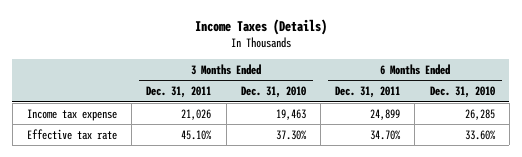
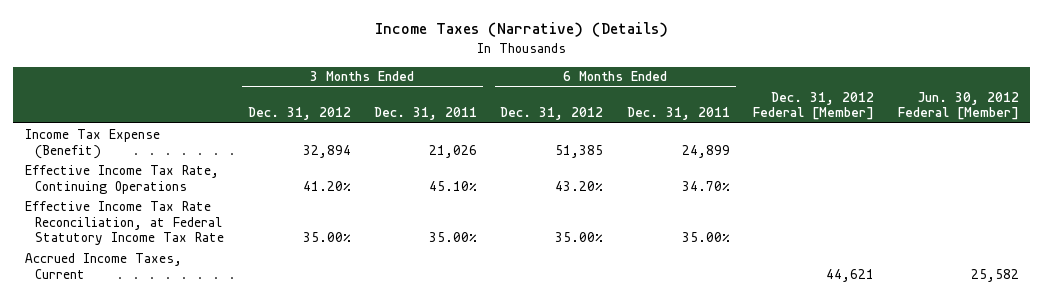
- Income Taxes (Details)
+ Income Taxes (Narrative) (Details)
- | 3 Months Ended Dec. 31, 2011 | 3 Months Ended Dec. 31, 2010 | 6 Months Ended Dec. 31, 2011 | 6 Months Ended Dec. 31, 2010
+ | 3 Months Ended Dec. 31, 2012 | 3 Months Ended Dec. 31, 2011 | 6 Months Ended Dec. 31, 2012 | 6 Months Ended Dec. 31, 2011 | Dec. 31, 2012 Federal [Member] | Jun. 30, 2012 Federal [Member]
- Income tax expense | 21,026 | 19,463 | 24,899 | 26,285
- Effective tax rate | 45.10% | 37.30% | 34.70% | 33.60%
+ Income Tax Expense (Benefit) | 32,894 | 21,026 | 51,385 | 24,899 | |
+ Effective Income Tax Rate, Continuing Operations | 41.20% | 45.10% | 43.20% | 34.70% | |
+ Effective Income Tax Rate Reconciliation, at Federal Statutory Income Tax Rate | 35.00% | 35.00% | 35.00% | 35.00% | |
+ Accrued Income Taxes, Current | | | | | 44,621 | 25,582

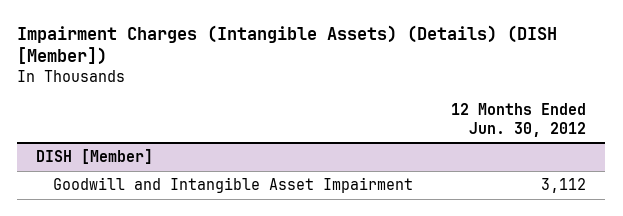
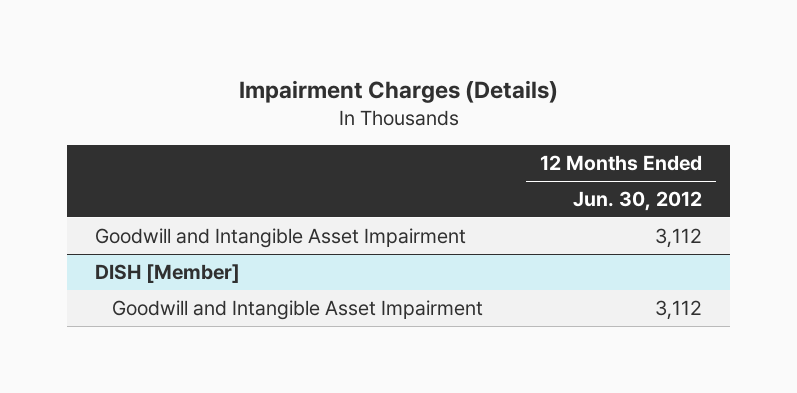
- Impairment Charges (Intangible Assets) (Details) (DISH [Member])
+ Impairment Charges (Details)
+ Goodwill and Intangible Asset Impairment | 3,112

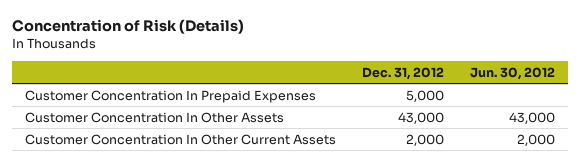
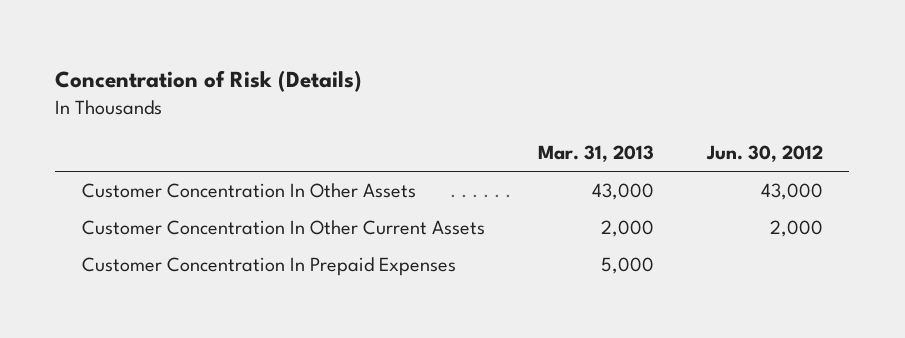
- | Dec. 31, 2012 | Jun. 30, 2012
+ | Mar. 31, 2013 | Jun. 30, 2012
moved down: Customer Concentration In Prepaid Expenses | 5,000 |

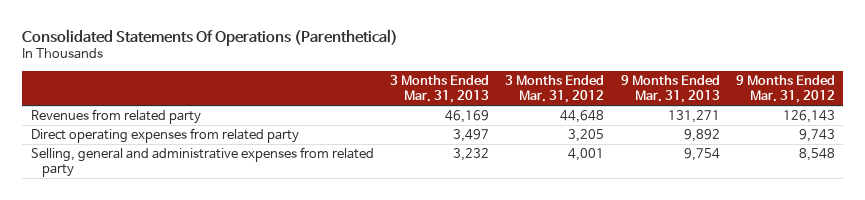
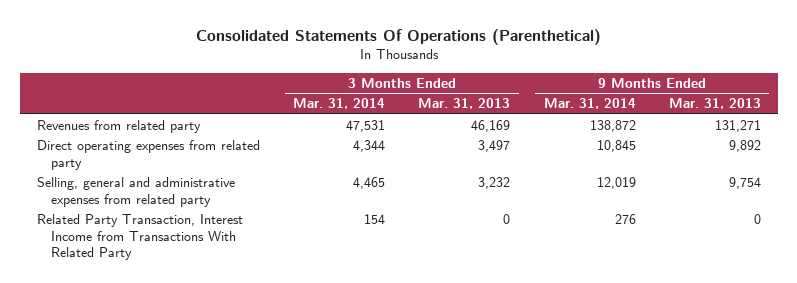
- | 3 Months Ended Mar. 31, 2013 | 3 Months Ended Mar. 31, 2012 | 9 Months Ended Mar. 31, 2013 | 9 Months Ended Mar. 31, 2012
+ | 3 Months Ended Mar. 31, 2014 | 3 Months Ended Mar. 31, 2013 | 9 Months Ended Mar. 31, 2014 | 9 Months Ended Mar. 31, 2013
+ Related Party Transaction, Interest Income from Transactions With Related Party | 154 | 0 | 276 | 0

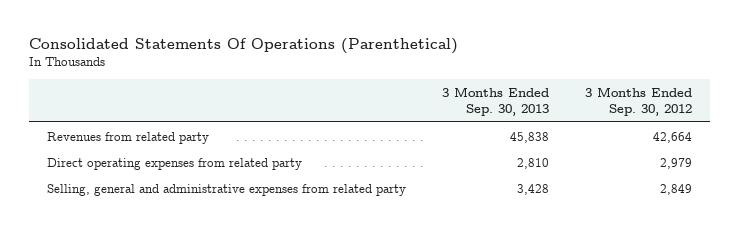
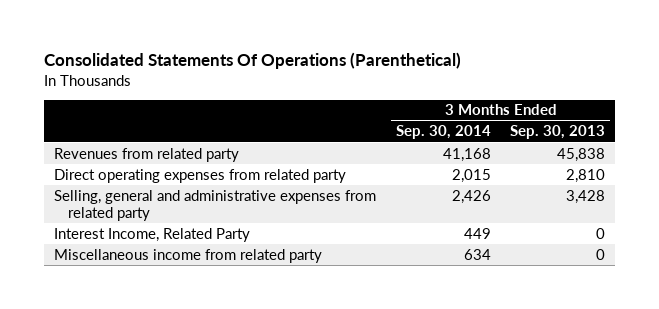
- | 3 Months Ended Sep. 30, 2013 | 3 Months Ended Sep. 30, 2012
+ | 3 Months Ended Sep. 30, 2014 | 3 Months Ended Sep. 30, 2013
+ Interest Income, Related Party | 449 | 0
+ Miscellaneous income from related party | 634 | 0

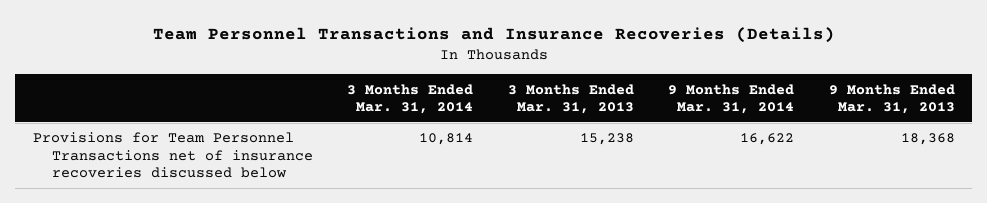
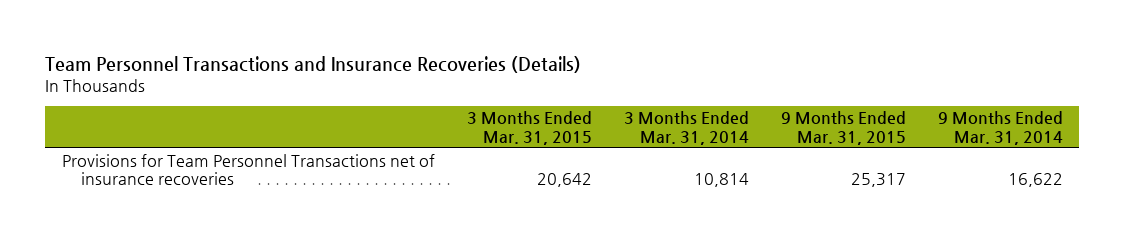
- | 3 Months Ended Mar. 31, 2014 | 3 Months Ended Mar. 31, 2013 | 9 Months Ended Mar. 31, 2014 | 9 Months Ended Mar. 31, 2013
+ | 3 Months Ended Mar. 31, 2015 | 3 Months Ended Mar. 31, 2014 | 9 Months Ended Mar. 31, 2015 | 9 Months Ended Mar. 31, 2014
- Provisions for Team Personnel Transactions net of insurance recoveries discussed below | 10,814 | 15,238 | 16,622 | 18,368
+ Provisions for Team Personnel Transactions net of insurance recoveries | 20,642 | 10,814 | 25,317 | 16,622

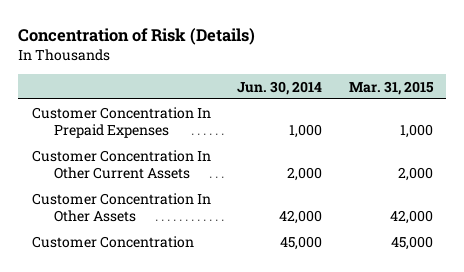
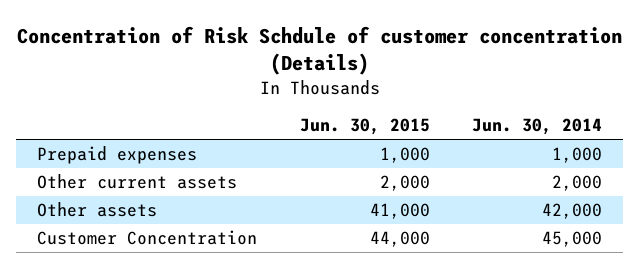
- Concentration of Risk (Details)
+ Concentration of Risk Schdule of customer concentration (Details)
- | Jun. 30, 2014 | Mar. 31, 2015
+ | Jun. 30, 2015 | Jun. 30, 2014
- Customer Concentration In Prepaid Expenses | 1,000 | 1,000
- Customer Concentration In Other Current Assets | 2,000 | 2,000
- Customer Concentration In Other Assets | 42,000 | 42,000
+ Prepaid expenses | 1,000 | 1,000
+ Other current assets | 2,000 | 2,000
+ Other assets | 41,000 | 42,000

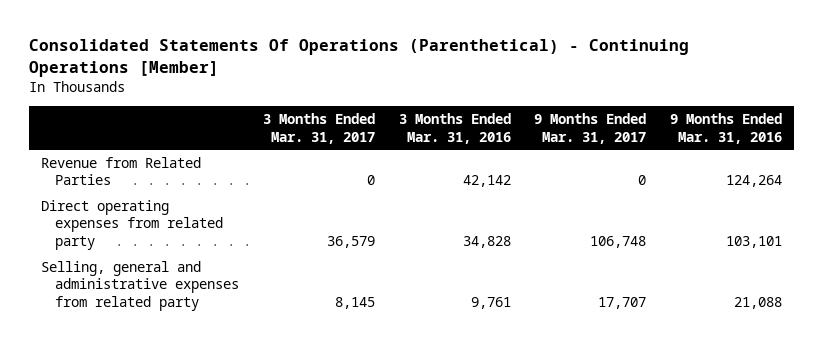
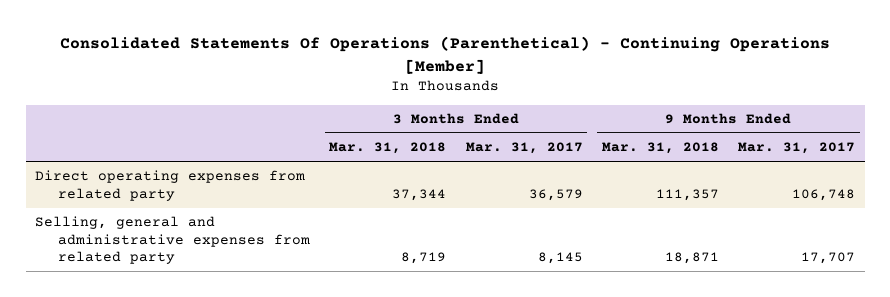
- | 3 Months Ended Mar. 31, 2017 | 3 Months Ended Mar. 31, 2016 | 9 Months Ended Mar. 31, 2017 | 9 Months Ended Mar. 31, 2016
+ | 3 Months Ended Mar. 31, 2018 | 3 Months Ended Mar. 31, 2017 | 9 Months Ended Mar. 31, 2018 | 9 Months Ended Mar. 31, 2017
- Revenue from Related Parties | 0 | 42,142 | 0 | 124,264

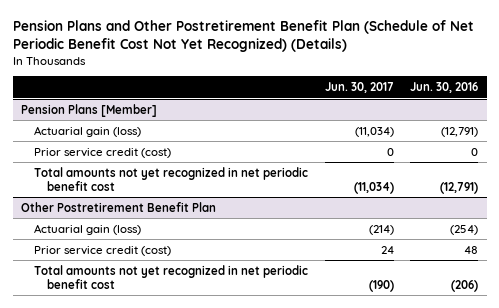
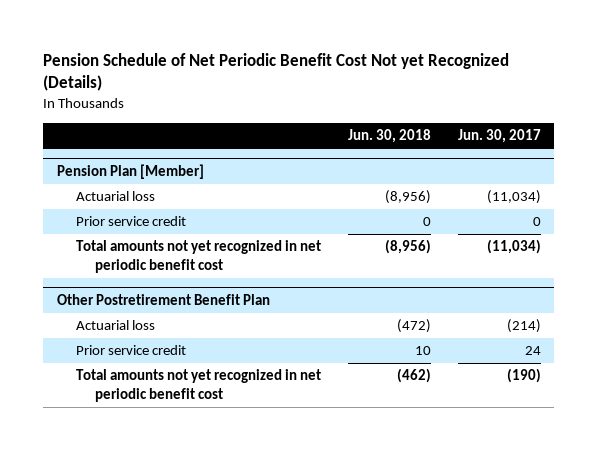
- Pension Plans and Other Postretirement Benefit Plan (Schedule of Net Periodic Benefit Cost Not Yet Recognized) (Details)
+ Pension Schedule of Net Periodic Benefit Cost Not yet Recognized (Details)
- | Jun. 30, 2017 | Jun. 30, 2016
+ | Jun. 30, 2018 | Jun. 30, 2017
- Pension Plans [Member]
- Actuarial gain (loss) | (11,034) | (12,791)
- Prior service credit (cost) | 0 | 0
+ Pension Plan [Member]
+ Actuarial loss | (8,956) | (11,034)
+ Prior service credit | 0 | 0
@ Other Postretirement Benefit Plan
- Actuarial gain (loss) | (214) | (254)
- Prior service credit (cost) | 24 | 48
+ Actuarial loss | (472) | (214)
+ Prior service credit | 10 | 24

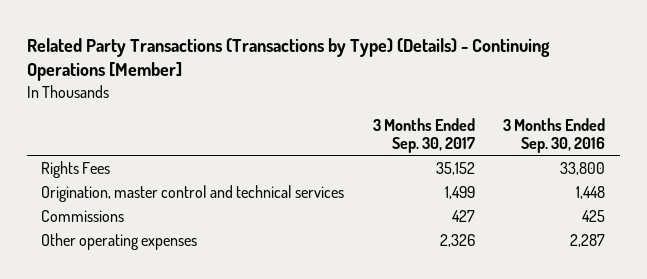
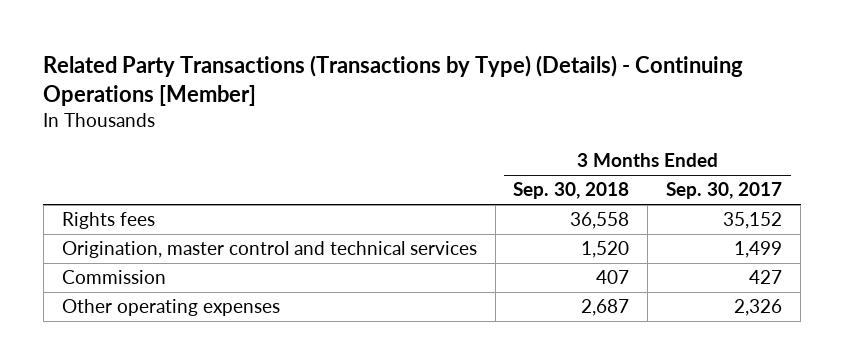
- | 3 Months Ended Sep. 30, 2017 | 3 Months Ended Sep. 30, 2016
+ | 3 Months Ended Sep. 30, 2018 | 3 Months Ended Sep. 30, 2017
- Rights Fees | 35,152 | 33,800
+ Rights fees | 36,558 | 35,152
- Commissions | 427 | 425
+ Commission | 407 | 427

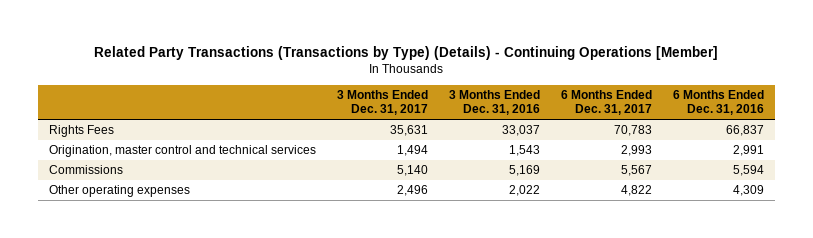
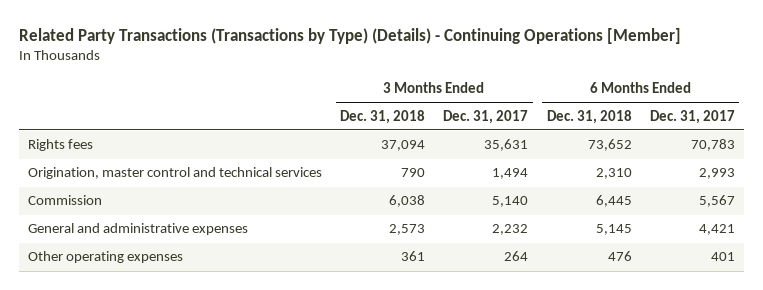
- | 3 Months Ended Dec. 31, 2017 | 3 Months Ended Dec. 31, 2016 | 6 Months Ended Dec. 31, 2017 | 6 Months Ended Dec. 31, 2016
+ | 3 Months Ended Dec. 31, 2018 | 3 Months Ended Dec. 31, 2017 | 6 Months Ended Dec. 31, 2018 | 6 Months Ended Dec. 31, 2017
- Rights Fees | 35,631 | 33,037 | 70,783 | 66,837
+ Rights fees | 37,094 | 35,631 | 73,652 | 70,783
- Commissions | 5,140 | 5,169 | 5,567 | 5,594
- Other operating expenses | 2,496 | 2,022 | 4,822 | 4,309
+ Commission | 6,038 | 5,140 | 6,445 | 5,567
+ General and administrative expenses | 2,573 | 2,232 | 5,145 | 4,421
+ Other operating expenses | 361 | 264 | 476 | 401

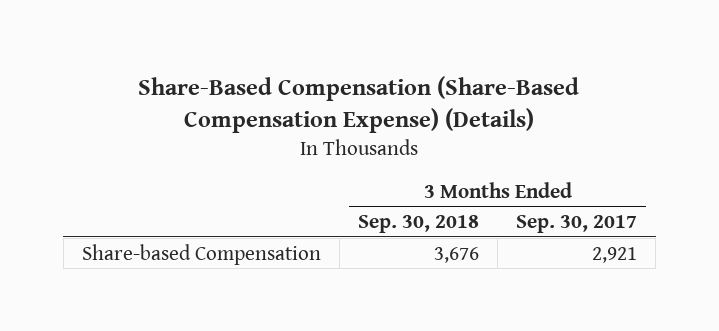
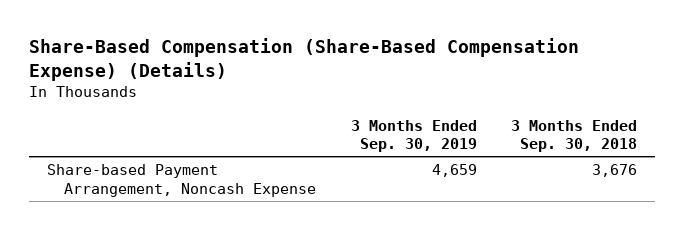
- | 3 Months Ended Sep. 30, 2018 | 3 Months Ended Sep. 30, 2017
+ | 3 Months Ended Sep. 30, 2019 | 3 Months Ended Sep. 30, 2018
- Share-based Compensation | 3,676 | 2,921
+ Share-based Payment Arrangement, Noncash Expense | 4,659 | 3,676

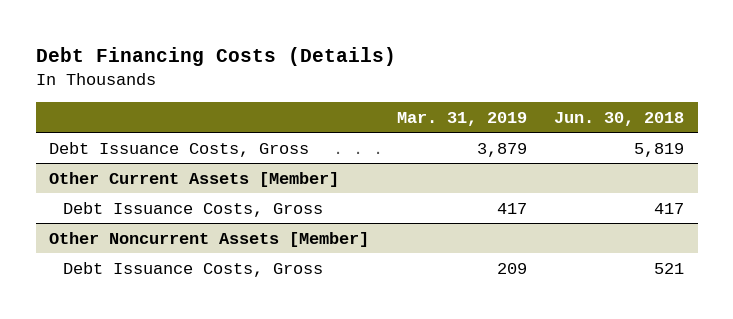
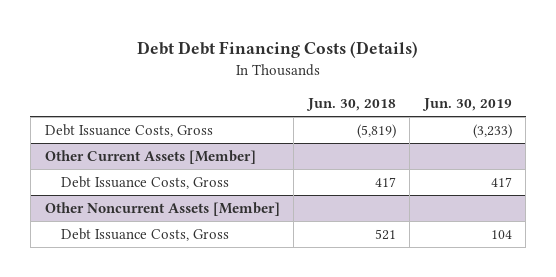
- Debt Financing Costs (Details)
+ Debt Debt Financing Costs (Details)
- | Mar. 31, 2019 | Jun. 30, 2018
+ | Jun. 30, 2018 | Jun. 30, 2019
- Debt Issuance Costs, Gross | 3,879 | 5,819
+ Debt Issuance Costs, Gross | (5,819) | (3,233)

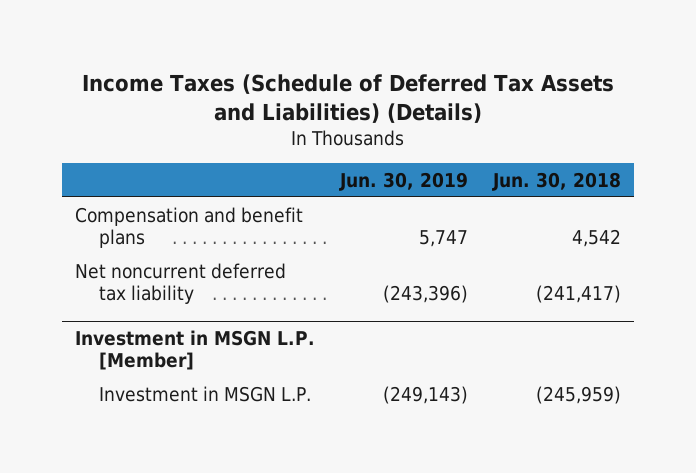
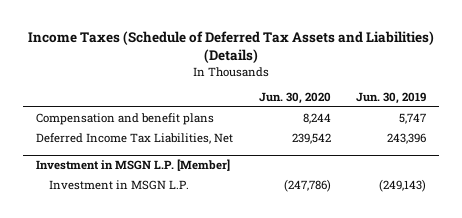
- | Jun. 30, 2019 | Jun. 30, 2018
+ | Jun. 30, 2020 | Jun. 30, 2019
- Net noncurrent deferred tax liability | (243,396) | (241,417)
+ Deferred Income Tax Liabilities, Net | 239,542 | 243,396

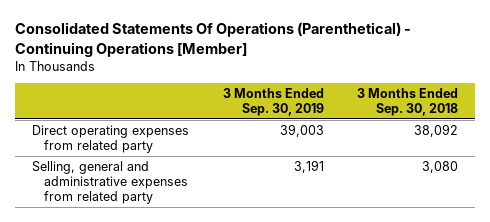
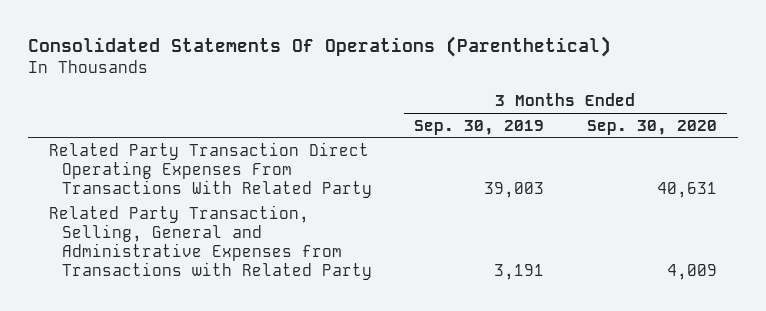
- Consolidated Statements Of Operations (Parenthetical) - Continuing Operations [Member]
+ Consolidated Statements Of Operations (Parenthetical)
- | 3 Months Ended Sep. 30, 2019 | 3 Months Ended Sep. 30, 2018
+ | 3 Months Ended Sep. 30, 2019 | 3 Months Ended Sep. 30, 2020
- Direct operating expenses from related party | 39,003 | 38,092
- Selling, general and administrative expenses from related party | 3,191 | 3,080
+ Related Party Transaction Direct Operating Expenses From Transactions With Related Party | 39,003 | 40,631
+ Related Party Transaction, Selling, General and Administrative Expenses from Transactions with Related Party | 3,191 | 4,009

